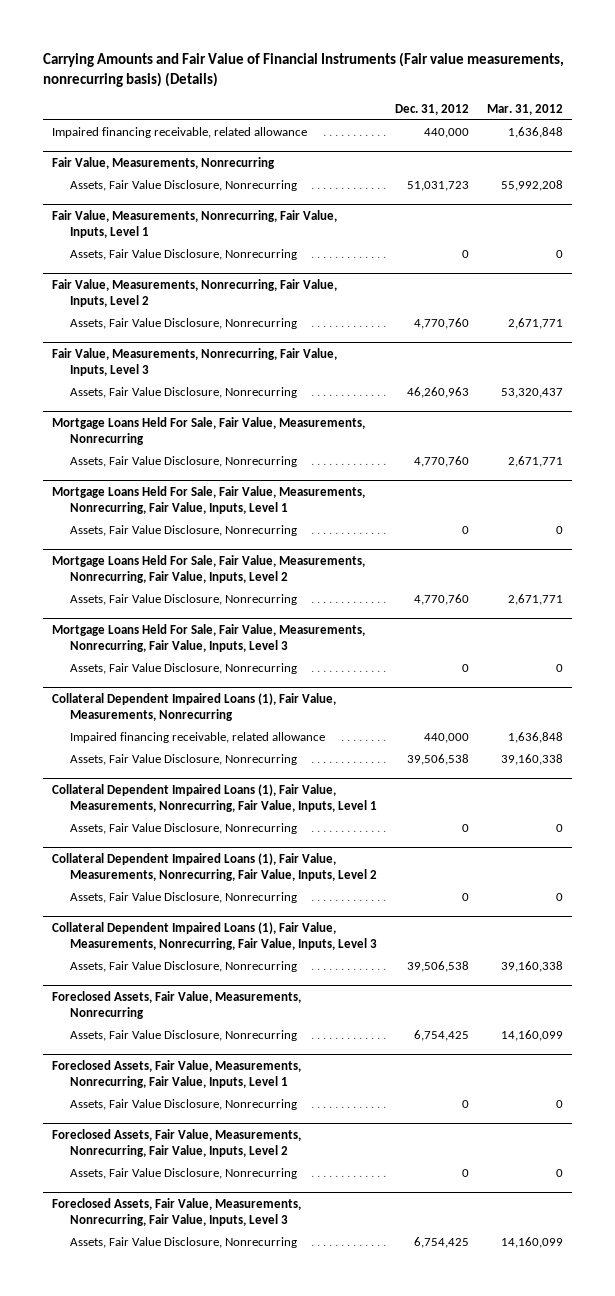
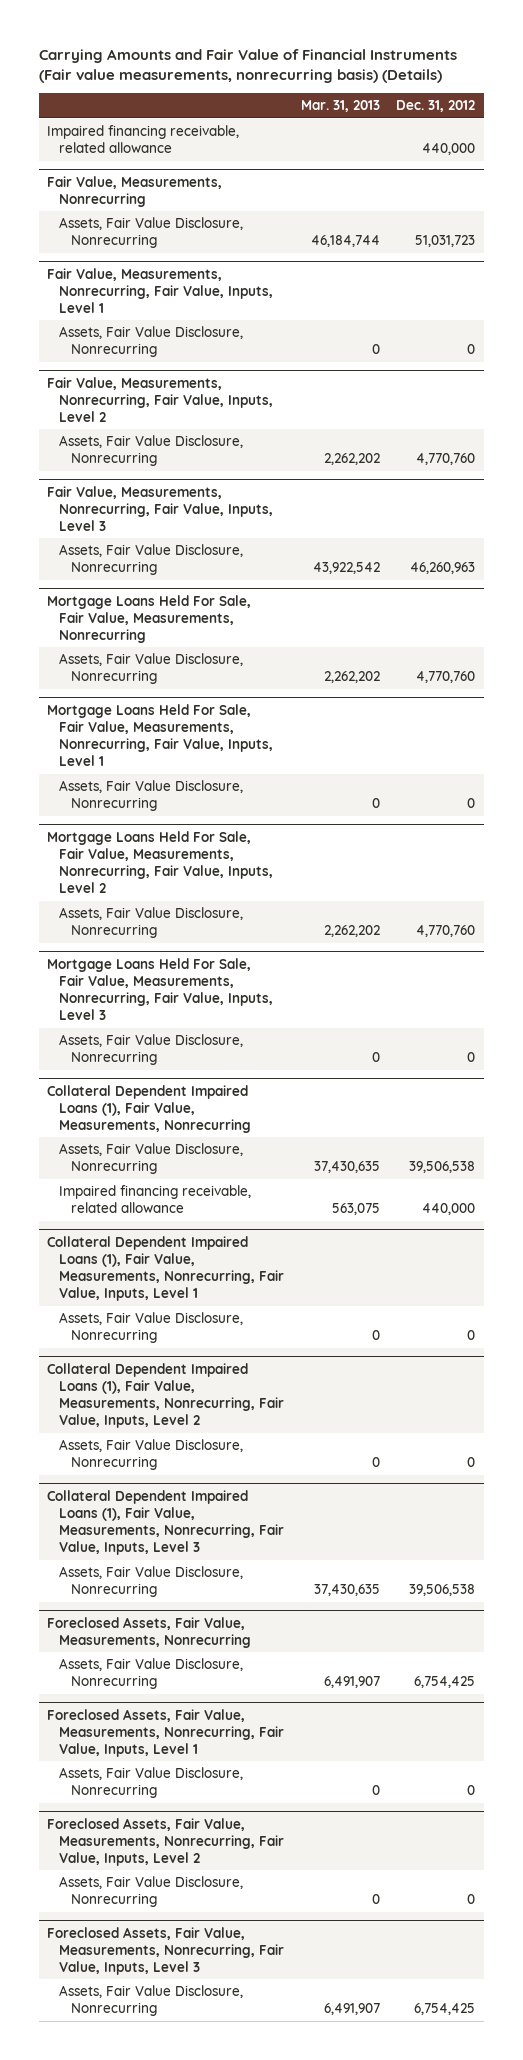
- | Dec. 31, 2012 | Mar. 31, 2012
+ | Mar. 31, 2013 | Dec. 31, 2012
@ Collateral Dependent Impaired Loans (1), Fair Value, Measurements, Nonrecurring
moved down: Impaired financing receivable, related allowance | 563,075 | 440,000

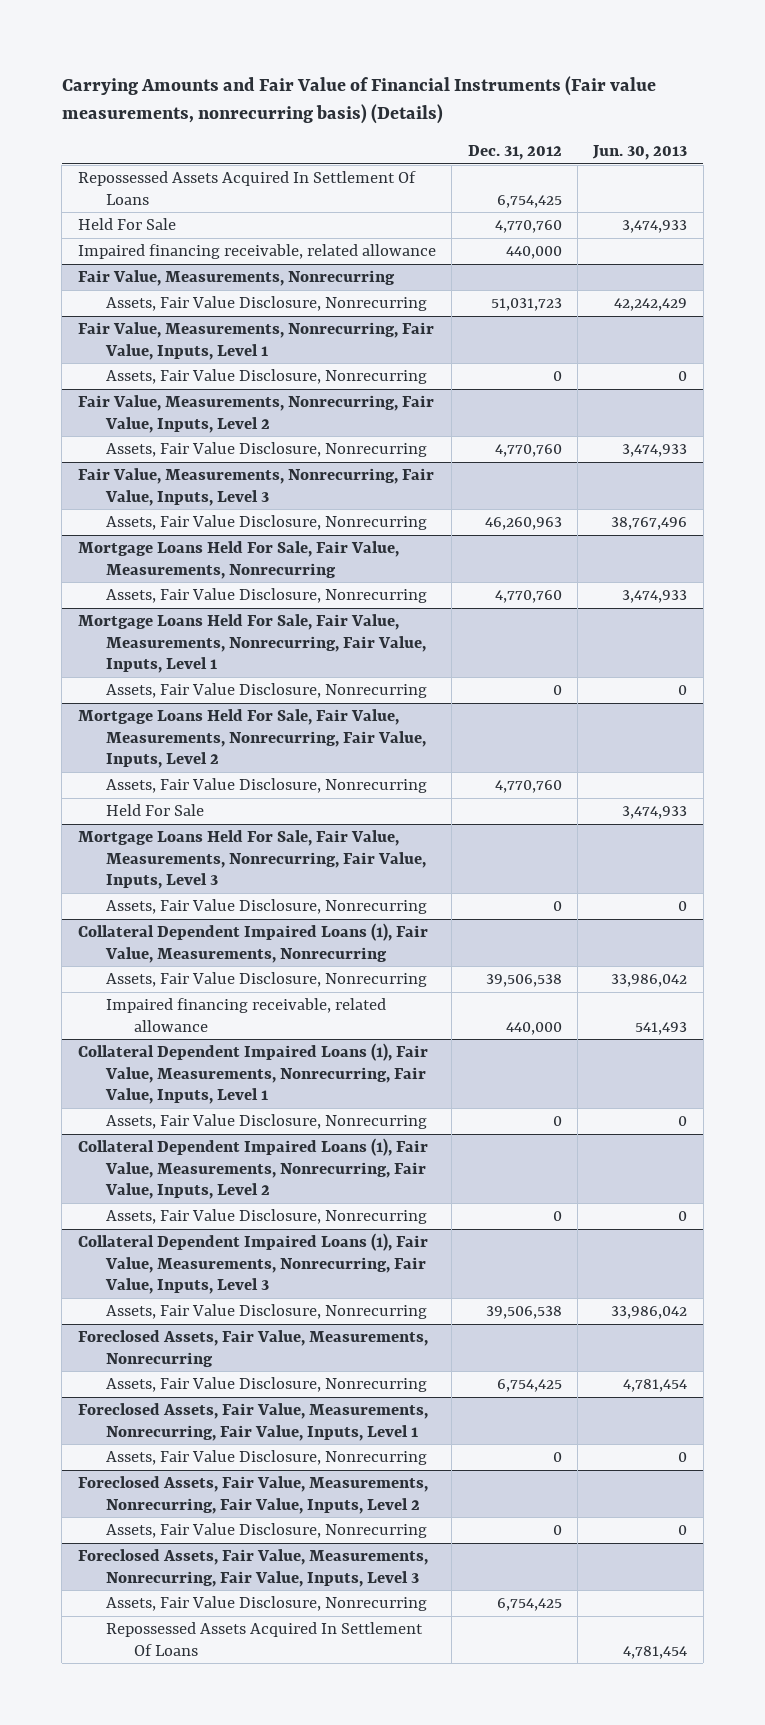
- | Mar. 31, 2013 | Dec. 31, 2012
+ | Dec. 31, 2012 | Jun. 30, 2013
+ Repossessed Assets Acquired In Settlement Of Loans | 6,754,425 |
+ Held For Sale | 4,770,760 | 3,474,933
@ Mortgage Loans Held For Sale, Fair Value, Measurements, Nonrecurring, Fair Value, Inputs, Level 2
+ Held For Sale | | 3,474,933
@ Foreclosed Assets, Fair Value, Measurements, Nonrecurring, Fair Value, Inputs, Level 3
+ Repossessed Assets Acquired In Settlement Of Loans | | 4,781,454

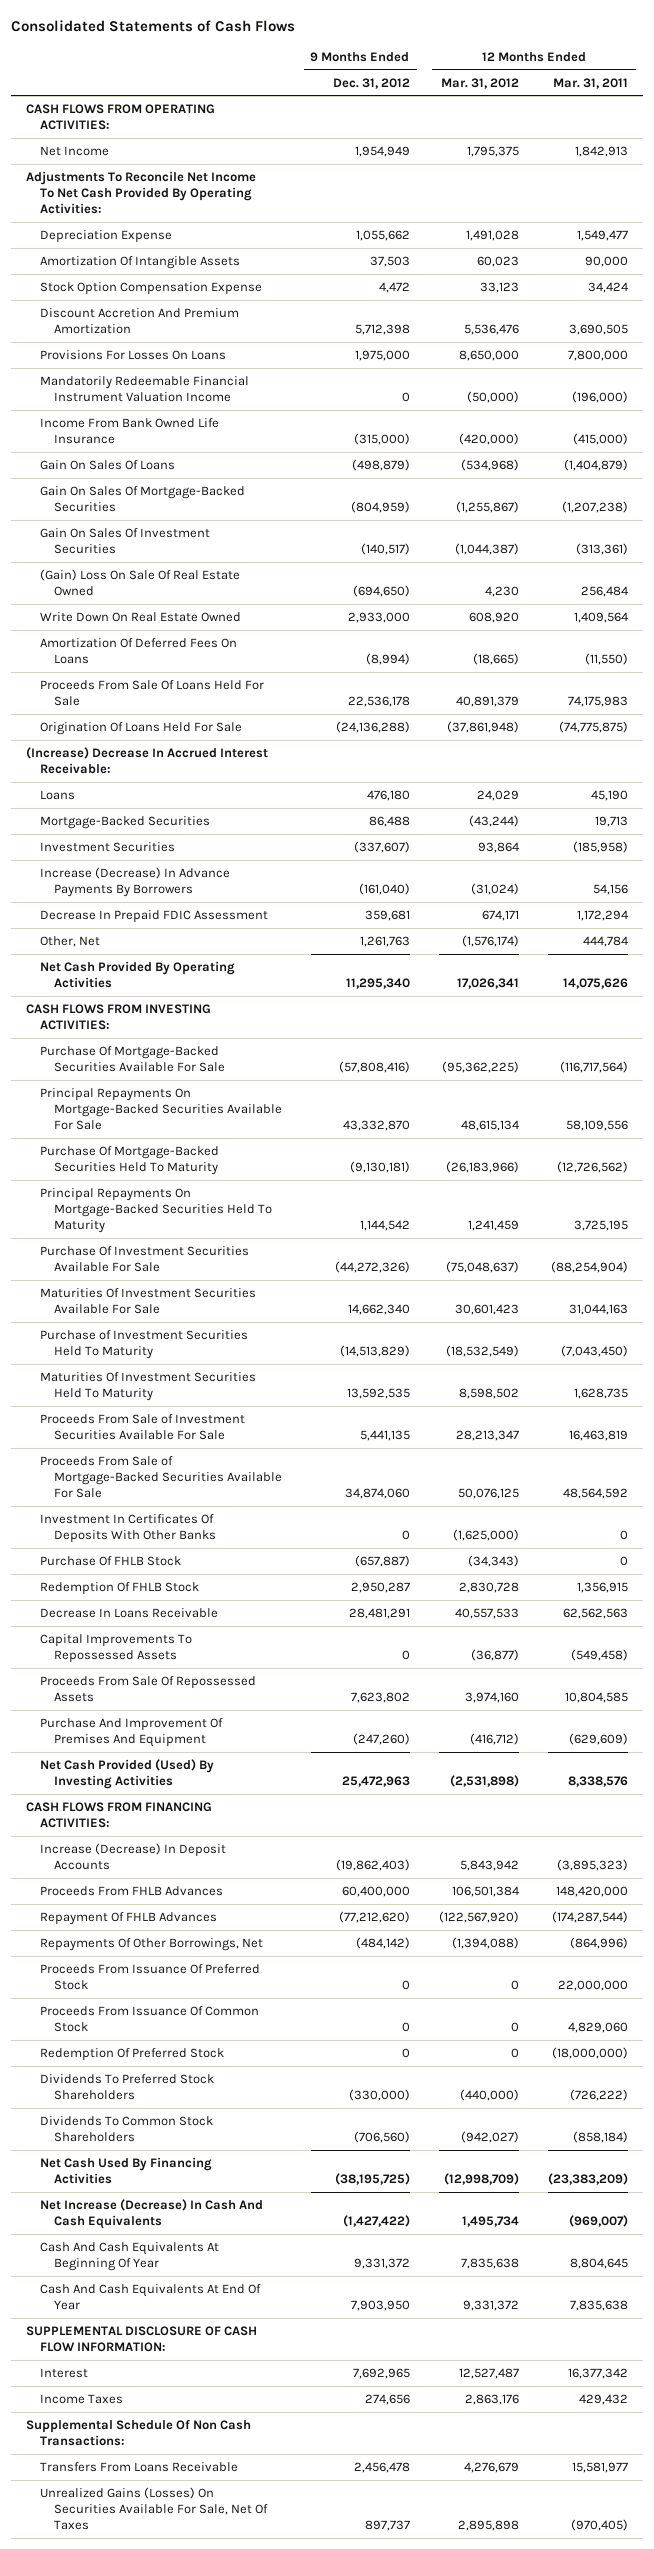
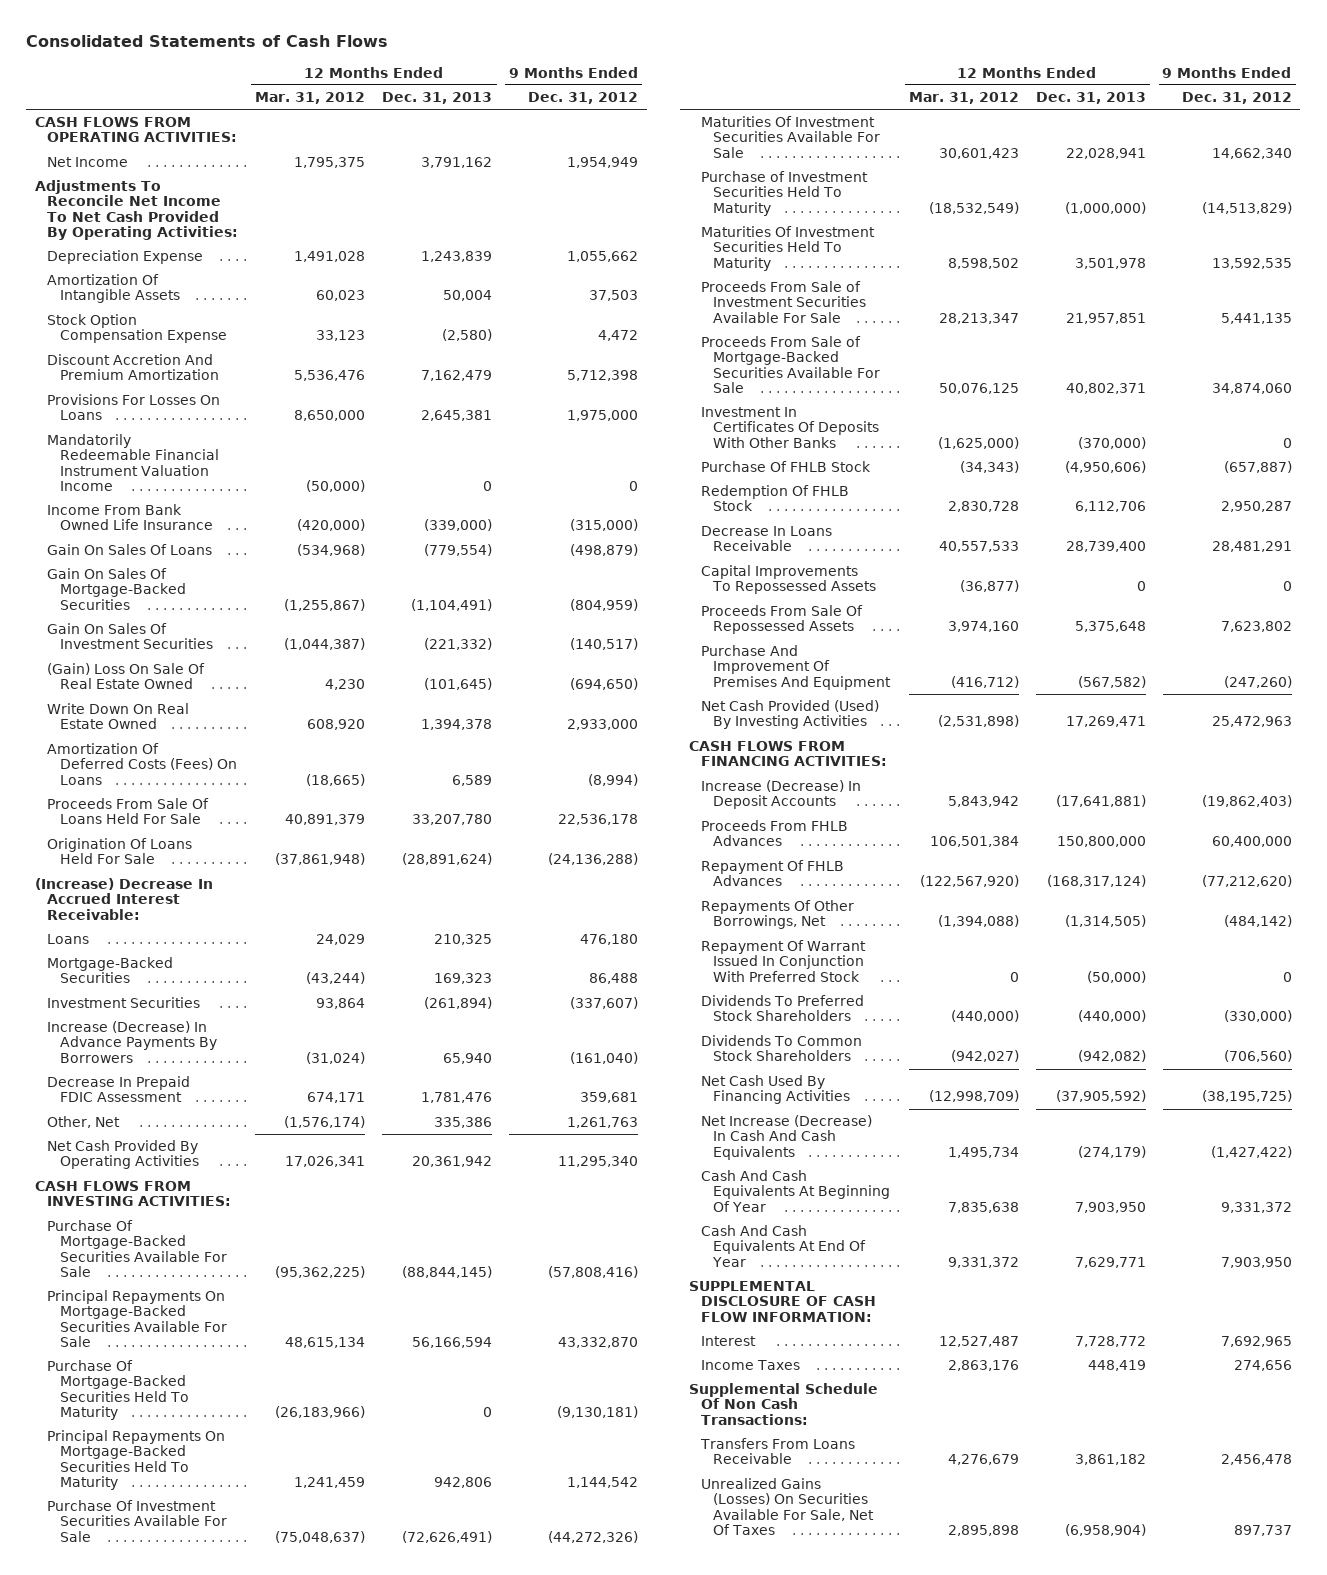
- | 9 Months Ended Dec. 31, 2012 | 12 Months Ended Mar. 31, 2012 | 12 Months Ended Mar. 31, 2011
+ | 12 Months Ended Mar. 31, 2012 | 12 Months Ended Dec. 31, 2013 | 9 Months Ended Dec. 31, 2012
- Amortization Of Deferred Fees On Loans | (8,994) | (18,665) | (11,550)
+ Amortization Of Deferred Costs (Fees) On Loans | (18,665) | 6,589 | (8,994)
- Proceeds From Issuance Of Preferred Stock | 0 | 0 | 22,000,000
- Proceeds From Issuance Of Common Stock | 0 | 0 | 4,829,060
- Redemption Of Preferred Stock | 0 | 0 | (18,000,000)
+ Repayment Of Warrant Issued In Conjunction With Preferred Stock | 0 | (50,000) | 0

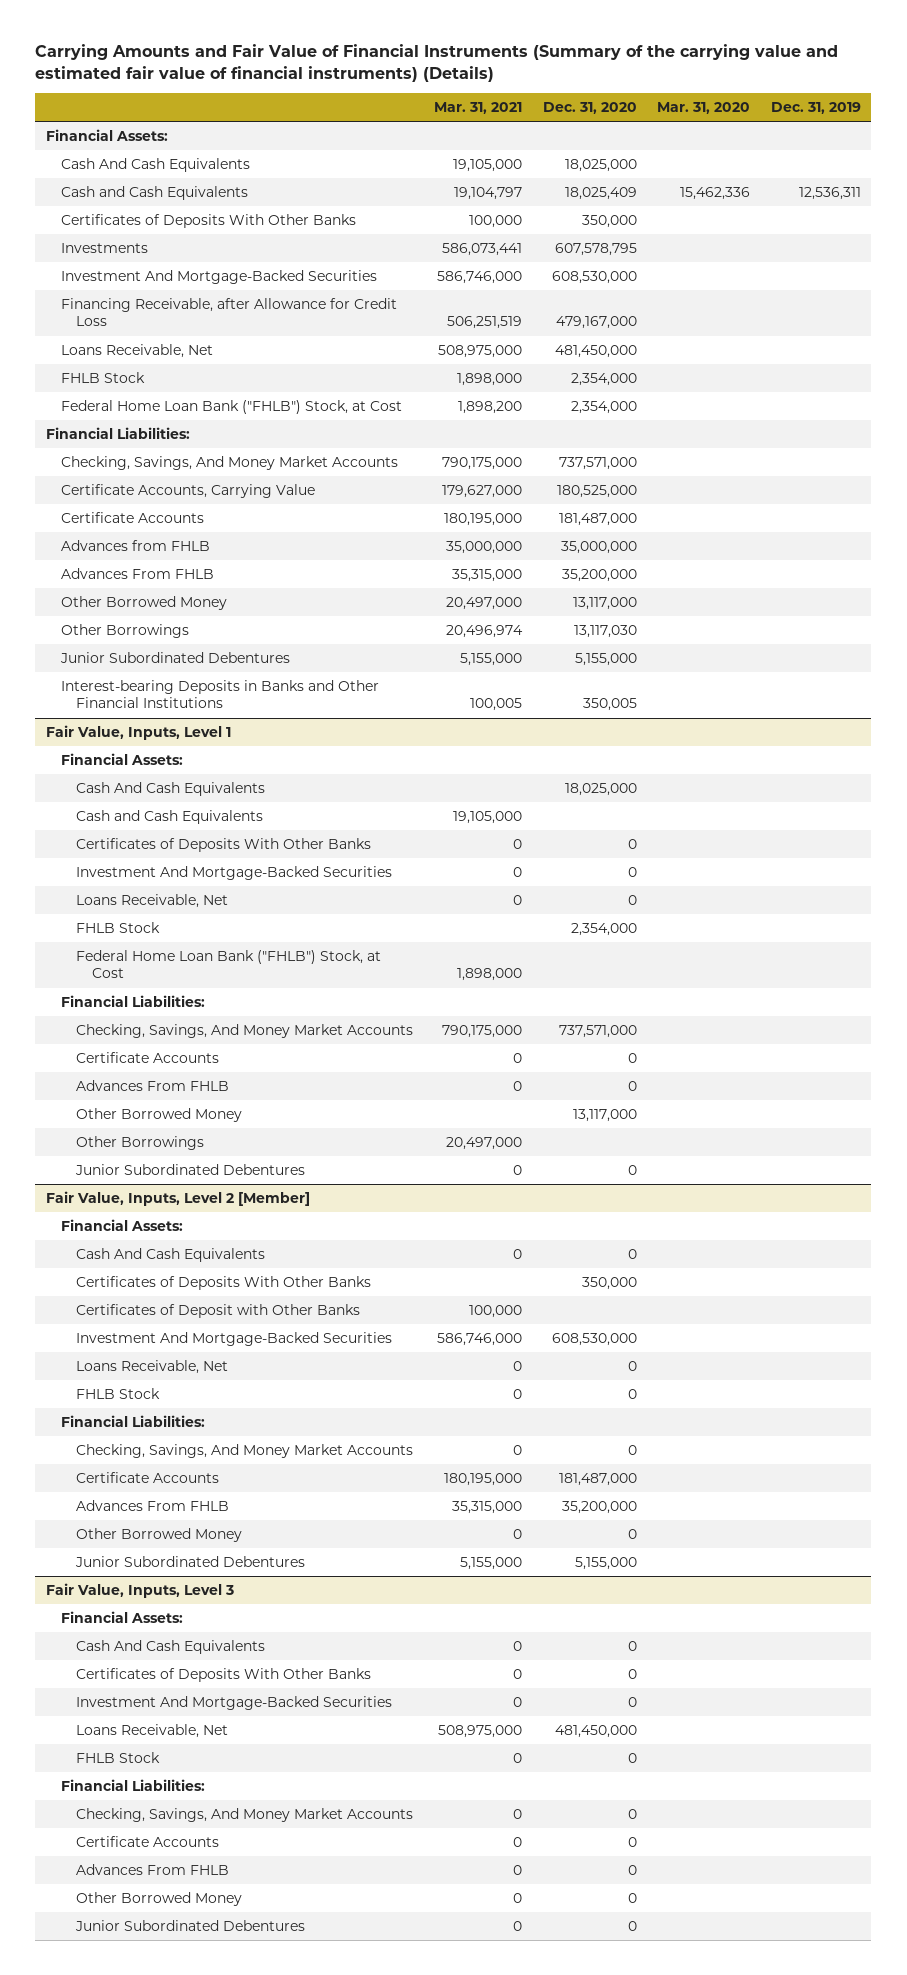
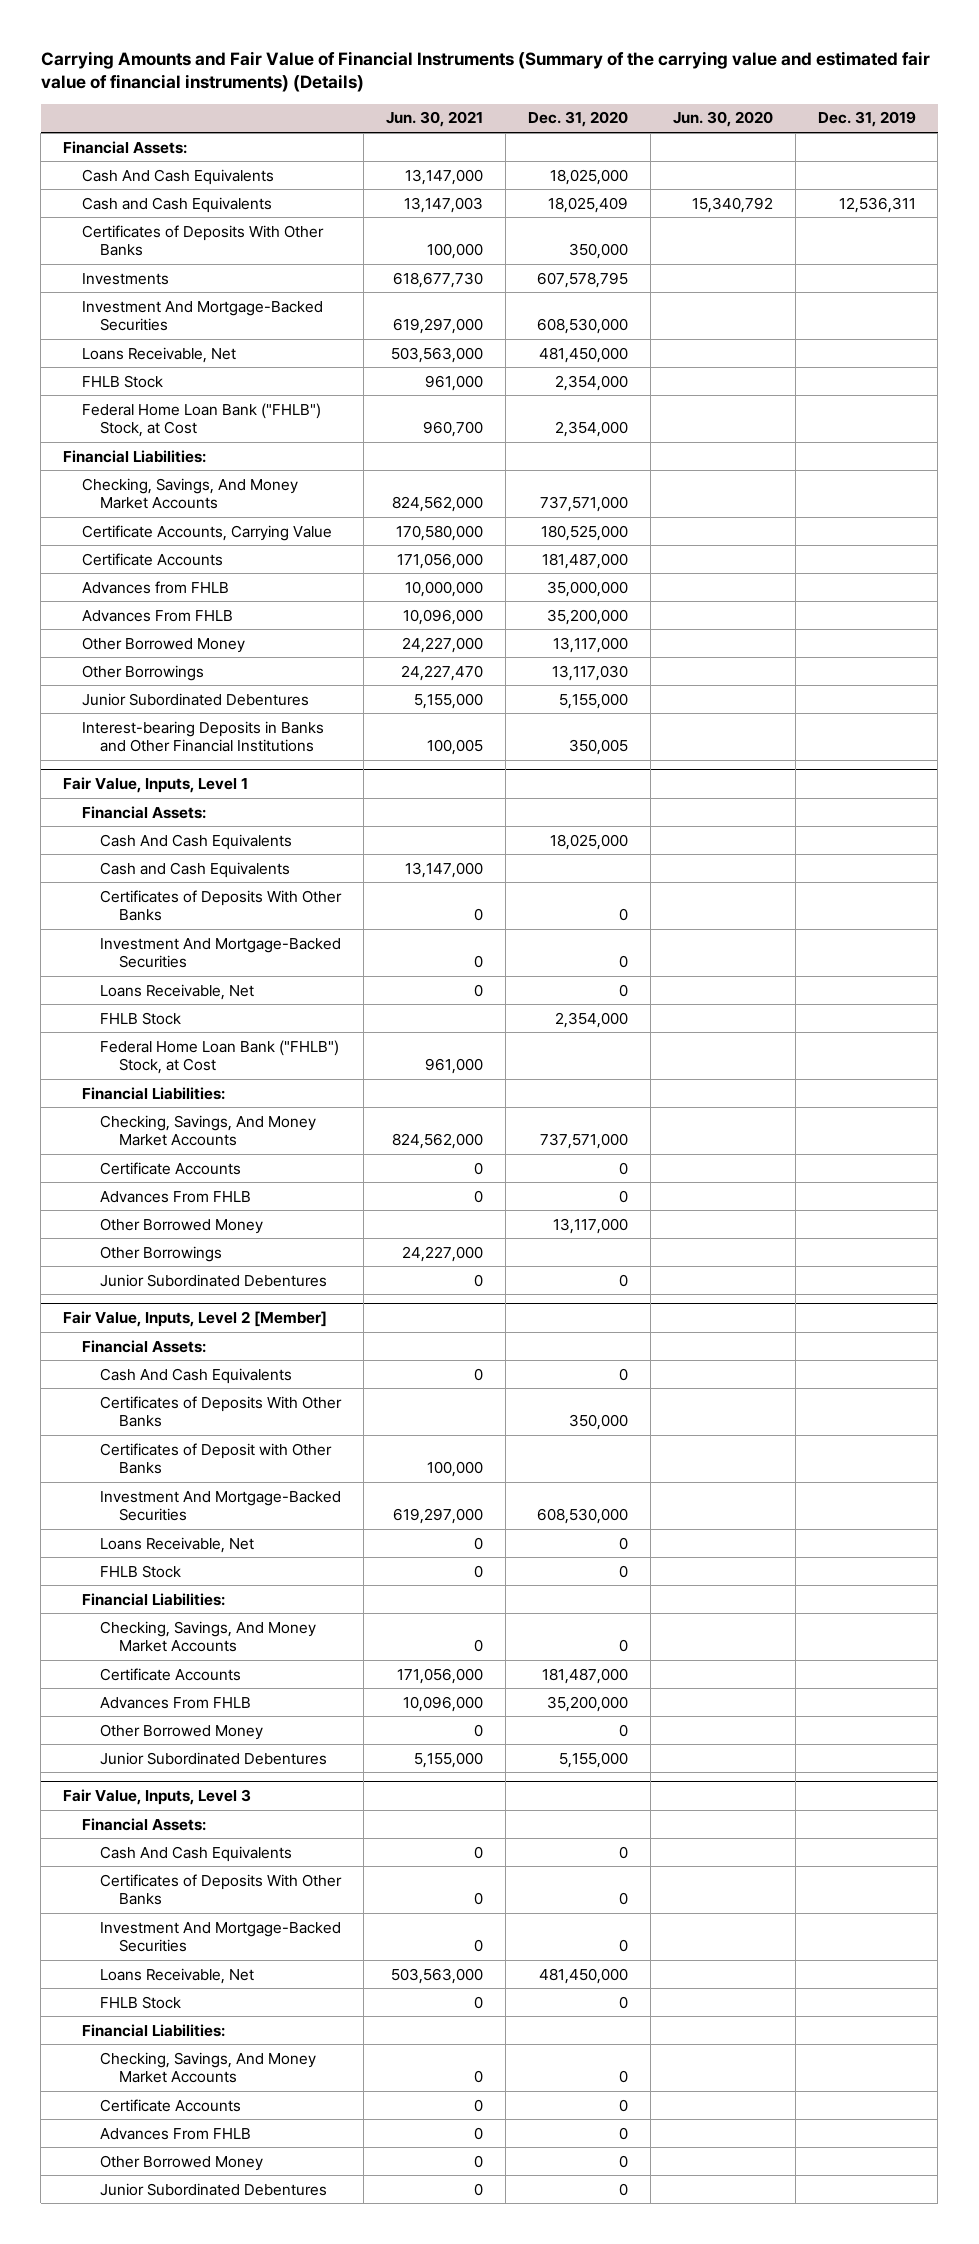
- | Mar. 31, 2021 | Dec. 31, 2020 | Mar. 31, 2020 | Dec. 31, 2019
+ | Jun. 30, 2021 | Dec. 31, 2020 | Jun. 30, 2020 | Dec. 31, 2019
- Financing Receivable, after Allowance for Credit Loss | 506,251,519 | 479,167,000 | |

